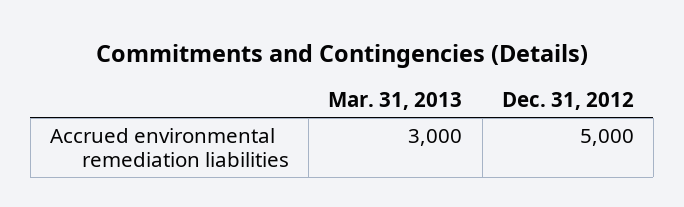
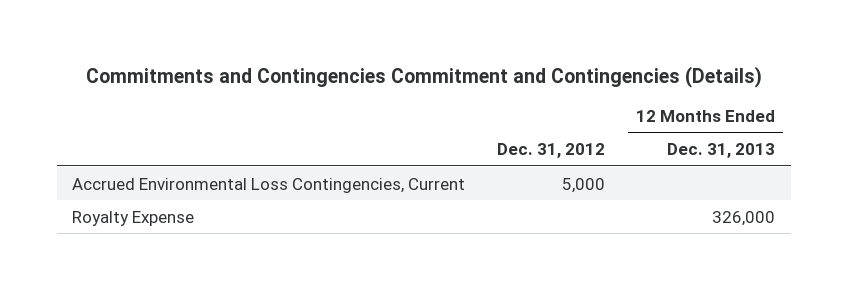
- Commitments and Contingencies (Details)
+ Commitments and Contingencies Commitment and Contingencies (Details)
- | Mar. 31, 2013 | Dec. 31, 2012
+ | Dec. 31, 2012 | 12 Months Ended Dec. 31, 2013
- Accrued environmental remediation liabilities | 3,000 | 5,000
+ Accrued Environmental Loss Contingencies, Current | 5,000 |
+ Royalty Expense | | 326,000

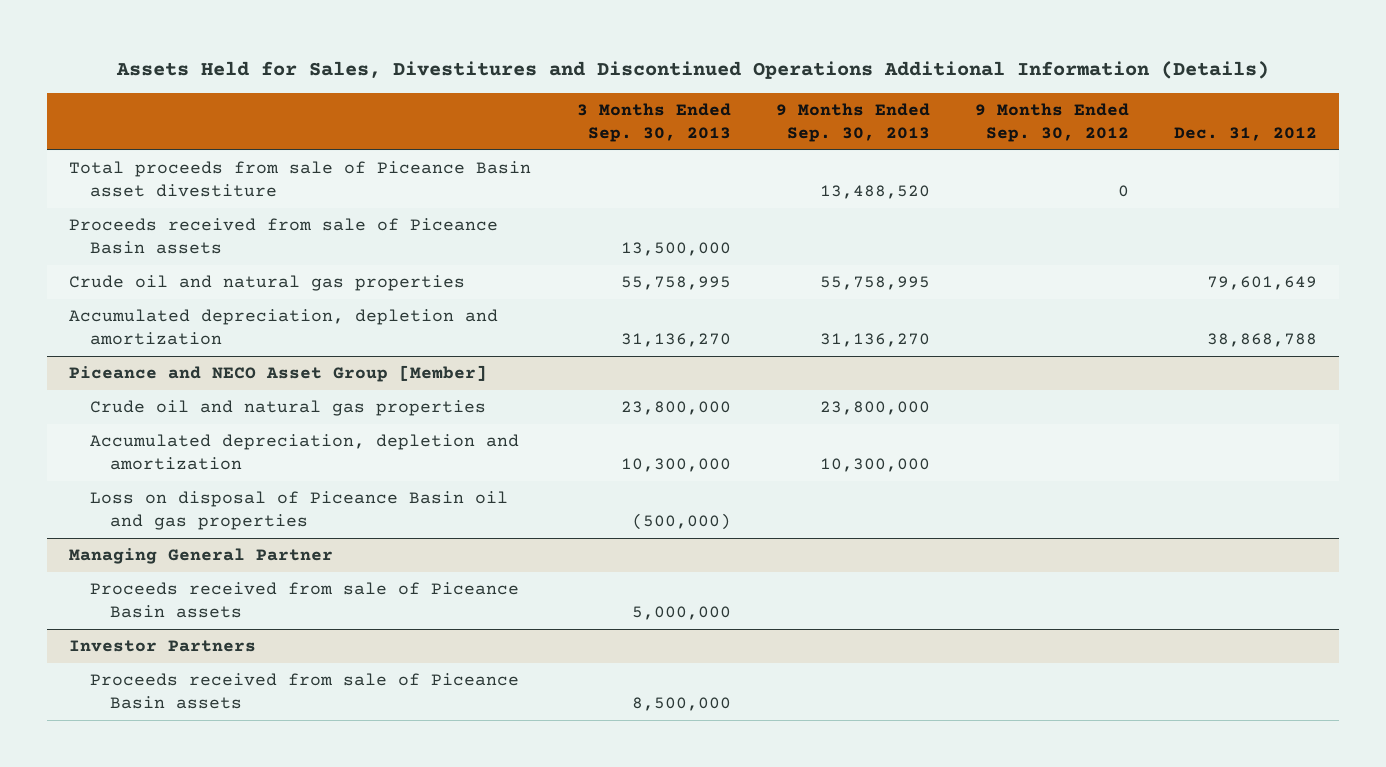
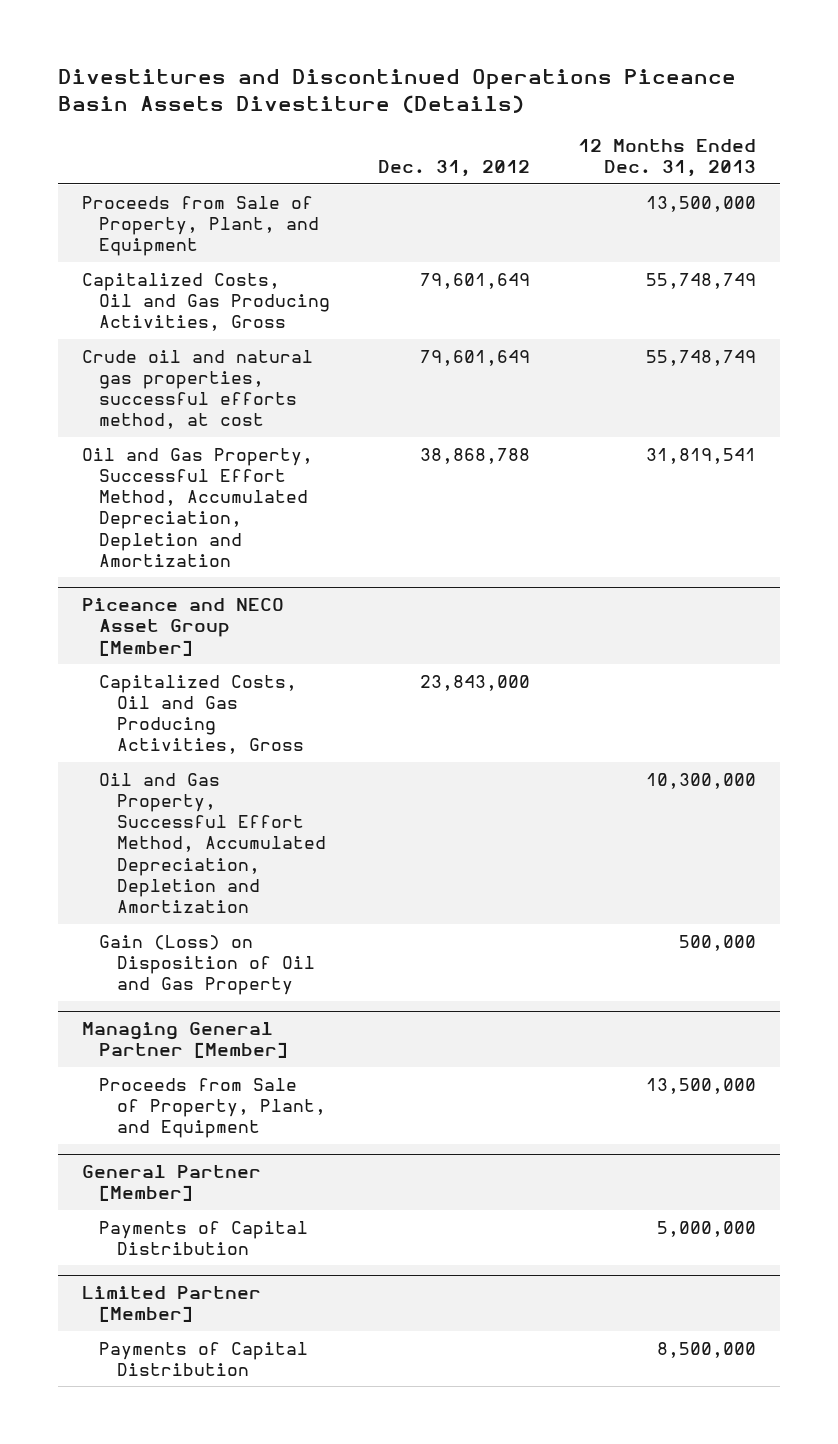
- Assets Held for Sales, Divestitures and Discontinued Operations Additional Information (Details)
+ Divestitures and Discontinued Operations Piceance Basin Assets Divestiture (Details)
- | 3 Months Ended Sep. 30, 2013 | 9 Months Ended Sep. 30, 2013 | 9 Months Ended Sep. 30, 2012 | Dec. 31, 2012
+ | Dec. 31, 2012 | 12 Months Ended Dec. 31, 2013
- Total proceeds from sale of Piceance Basin asset divestiture | | 13,488,520 | 0 |
- Proceeds received from sale of Piceance Basin assets | 13,500,000 | | |
- Crude oil and natural gas properties | 55,758,995 | 55,758,995 | | 79,601,649
- Accumulated depreciation, depletion and amortization | 31,136,270 | 31,136,270 | | 38,868,788
+ Proceeds from Sale of Property, Plant, and Equipment | | 13,500,000
+ Capitalized Costs, Oil and Gas Producing Activities, Gross | 79,601,649 | 55,748,749
+ Crude oil and natural gas properties, successful efforts method, at cost | 79,601,649 | 55,748,749
+ Oil and Gas Property, Successful Effort Method, Accumulated Depreciation, Depletion and Amortization | 38,868,788 | 31,819,541
@ Piceance and NECO Asset Group [Member]
- Crude oil and natural gas properties | 23,800,000 | 23,800,000 | |
- Accumulated depreciation, depletion and amortization | 10,300,000 | 10,300,000 | |
- Loss on disposal of Piceance Basin oil and gas properties | (500,000) | | |
- Managing General Partner
- Proceeds received from sale of Piceance Basin assets | 5,000,000 | | |
- Investor Partners
- Proceeds received from sale of Piceance Basin assets | 8,500,000 | | |
@ Piceance and NECO Asset Group [Member]
+ Capitalized Costs, Oil and Gas Producing Activities, Gross | 23,843,000 |
+ Oil and Gas Property, Successful Effort Method, Accumulated Depreciation, Depletion and Amortization | | 10,300,000
+ Gain (Loss) on Disposition of Oil and Gas Property | | 500,000
+ Managing General Partner [Member]
+ Proceeds from Sale of Property, Plant, and Equipment | | 13,500,000
+ General Partner [Member]
+ Payments of Capital Distribution | | 5,000,000
+ Limited Partner [Member]
+ Payments of Capital Distribution | | 8,500,000

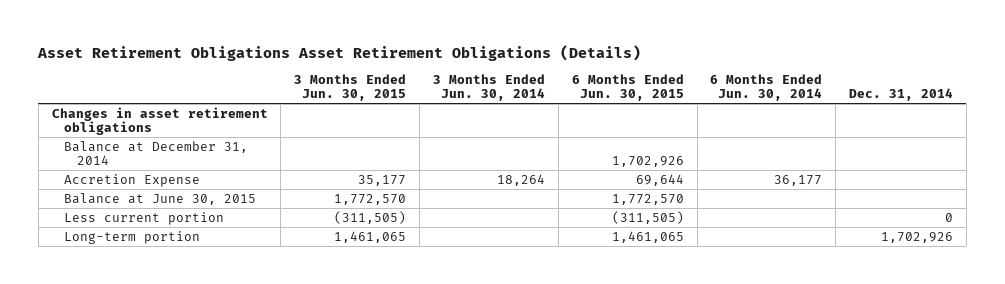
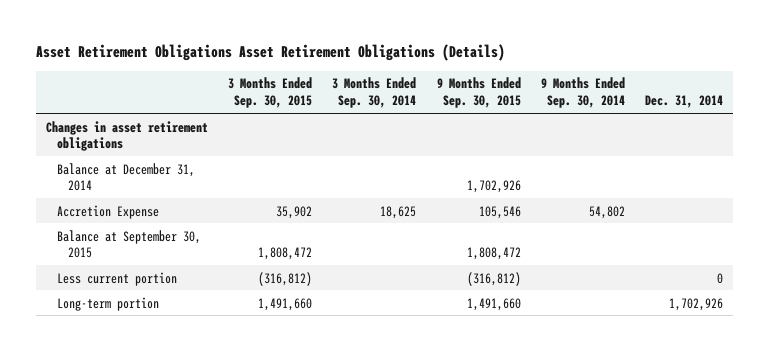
- | 3 Months Ended Jun. 30, 2015 | 3 Months Ended Jun. 30, 2014 | 6 Months Ended Jun. 30, 2015 | 6 Months Ended Jun. 30, 2014 | Dec. 31, 2014
+ | 3 Months Ended Sep. 30, 2015 | 3 Months Ended Sep. 30, 2014 | 9 Months Ended Sep. 30, 2015 | 9 Months Ended Sep. 30, 2014 | Dec. 31, 2014
- Balance at June 30, 2015 | 1,772,570 | | 1,772,570 | |
+ Balance at September 30, 2015 | 1,808,472 | | 1,808,472 | |

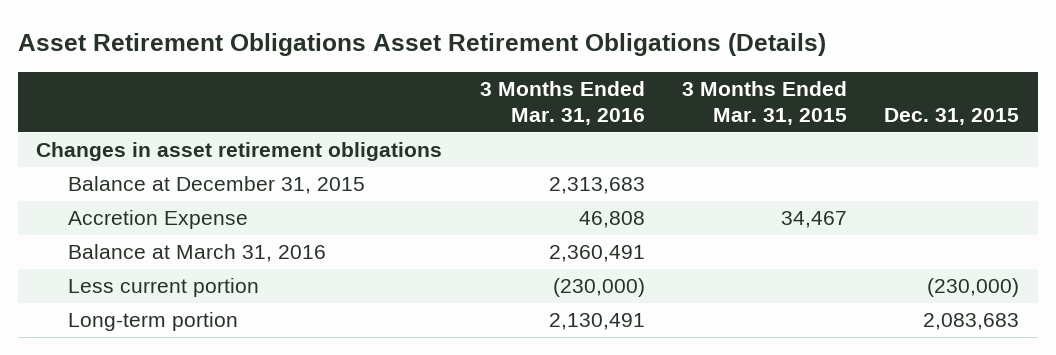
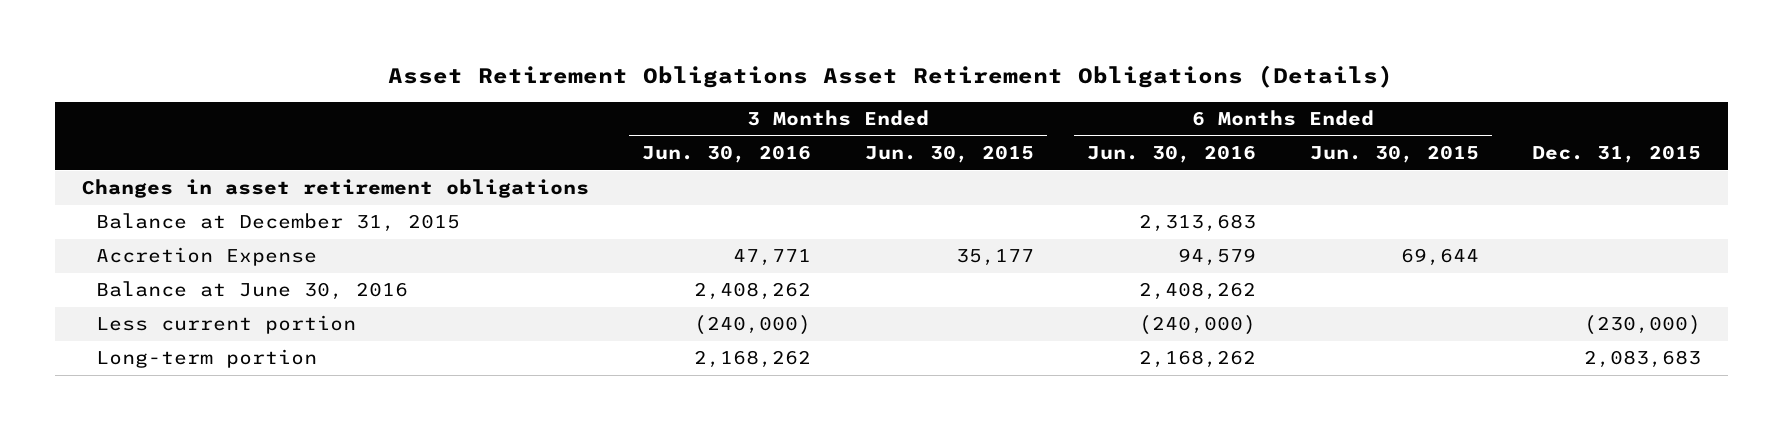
- | 3 Months Ended Mar. 31, 2016 | 3 Months Ended Mar. 31, 2015 | Dec. 31, 2015
+ | 3 Months Ended Jun. 30, 2016 | 3 Months Ended Jun. 30, 2015 | 6 Months Ended Jun. 30, 2016 | 6 Months Ended Jun. 30, 2015 | Dec. 31, 2015
- Balance at March 31, 2016 | 2,360,491 | |
+ Balance at June 30, 2016 | 2,408,262 | | 2,408,262 | |

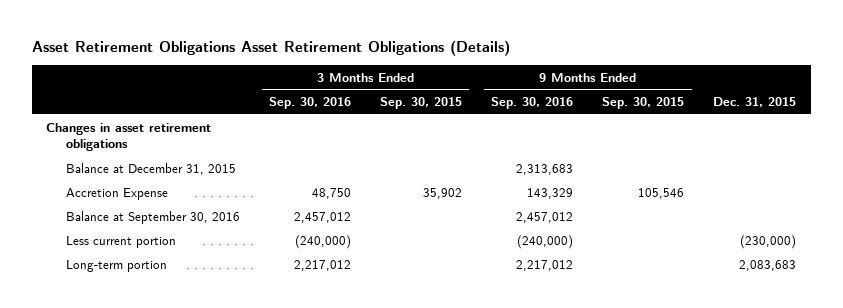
- | 3 Months Ended Jun. 30, 2016 | 3 Months Ended Jun. 30, 2015 | 6 Months Ended Jun. 30, 2016 | 6 Months Ended Jun. 30, 2015 | Dec. 31, 2015
+ | 3 Months Ended Sep. 30, 2016 | 3 Months Ended Sep. 30, 2015 | 9 Months Ended Sep. 30, 2016 | 9 Months Ended Sep. 30, 2015 | Dec. 31, 2015
- Balance at June 30, 2016 | 2,408,262 | | 2,408,262 | |
+ Balance at September 30, 2016 | 2,457,012 | | 2,457,012 | |

